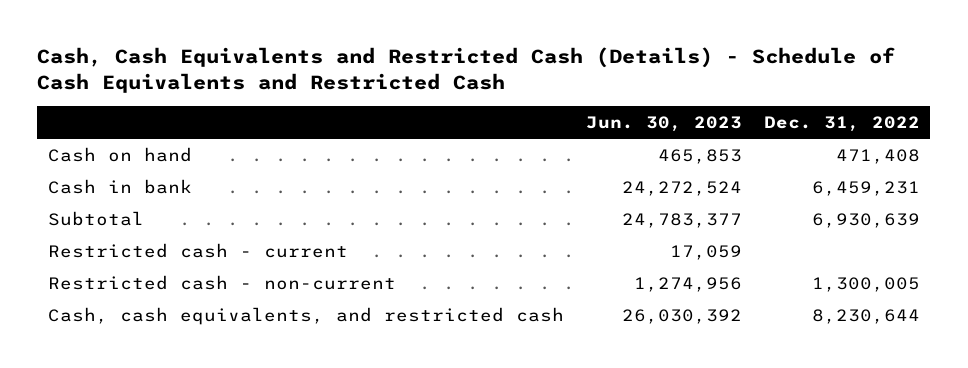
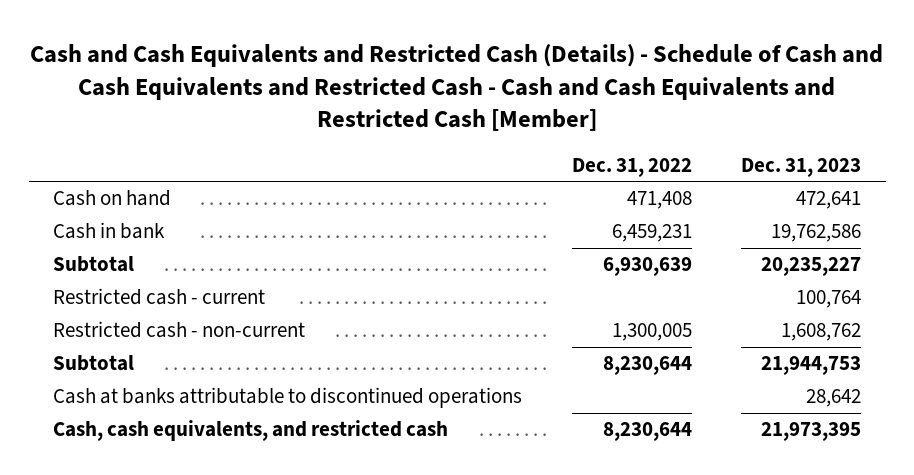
- Cash, Cash Equivalents and Restricted Cash (Details) - Schedule of Cash Equivalents and Restricted Cash
+ Cash and Cash Equivalents and Restricted Cash (Details) - Schedule of Cash and Cash Equivalents and Restricted Cash - Cash and Cash Equivalents and Restricted Cash [Member]
- | Jun. 30, 2023 | Dec. 31, 2022
+ | Dec. 31, 2022 | Dec. 31, 2023
+ Subtotal | 8,230,644 | 21,944,753
+ Cash at banks attributable to discontinued operations | | 28,642

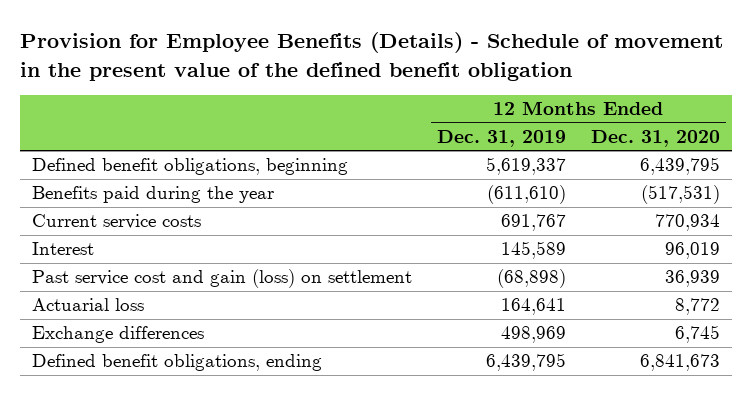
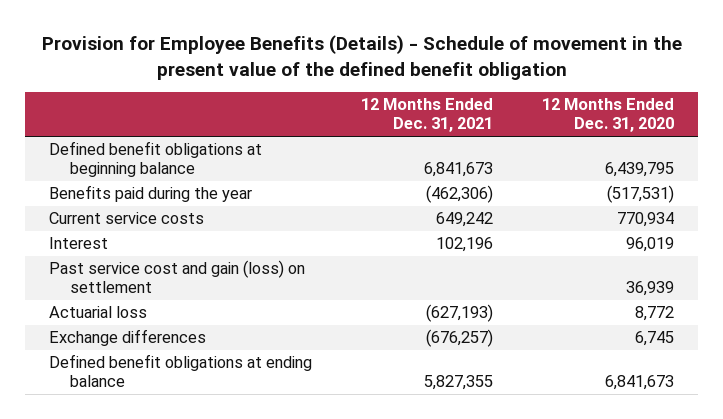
- | 12 Months Ended Dec. 31, 2019 | 12 Months Ended Dec. 31, 2020
+ | 12 Months Ended Dec. 31, 2021 | 12 Months Ended Dec. 31, 2020
- Defined benefit obligations, beginning | 5,619,337 | 6,439,795
+ Defined benefit obligations at beginning balance | 6,841,673 | 6,439,795
- Defined benefit obligations, ending | 6,439,795 | 6,841,673
+ Defined benefit obligations at ending balance | 5,827,355 | 6,841,673

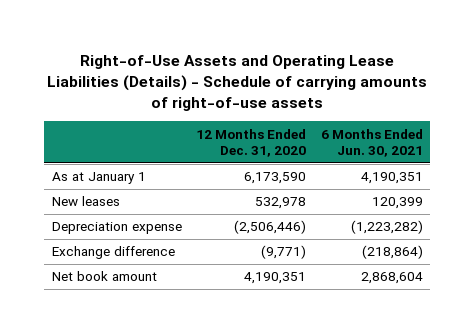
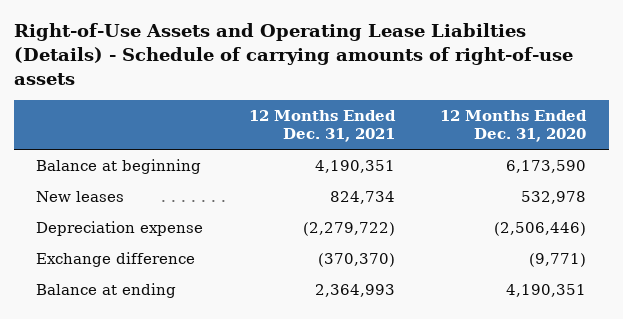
- Right-of-Use Assets and Operating Lease Liabilities (Details) - Schedule of carrying amounts of right-of-use assets
+ Right-of-Use Assets and Operating Lease Liabilties (Details) - Schedule of carrying amounts of right-of-use assets
- | 12 Months Ended Dec. 31, 2020 | 6 Months Ended Jun. 30, 2021
+ | 12 Months Ended Dec. 31, 2021 | 12 Months Ended Dec. 31, 2020
- As at January 1 | 6,173,590 | 4,190,351
+ Balance at beginning | 4,190,351 | 6,173,590
- Net book amount | 4,190,351 | 2,868,604
+ Balance at ending | 2,364,993 | 4,190,351

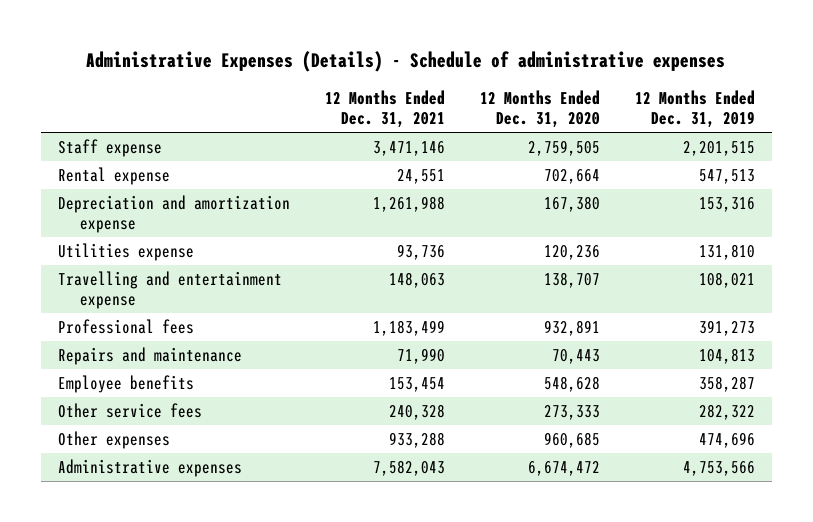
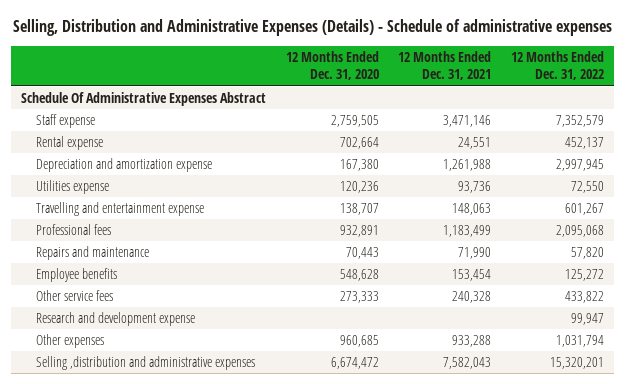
- Administrative Expenses (Details) - Schedule of administrative expenses
+ Selling, Distribution and Administrative Expenses (Details) - Schedule of administrative expenses
- | 12 Months Ended Dec. 31, 2021 | 12 Months Ended Dec. 31, 2020 | 12 Months Ended Dec. 31, 2019
+ | 12 Months Ended Dec. 31, 2020 | 12 Months Ended Dec. 31, 2021 | 12 Months Ended Dec. 31, 2022
+ Schedule Of Administrative Expenses Abstract
+ Research and development expense | | | 99,947
- Administrative expenses | 7,582,043 | 6,674,472 | 4,753,566
+ Selling ,distribution and administrative expenses | 6,674,472 | 7,582,043 | 15,320,201

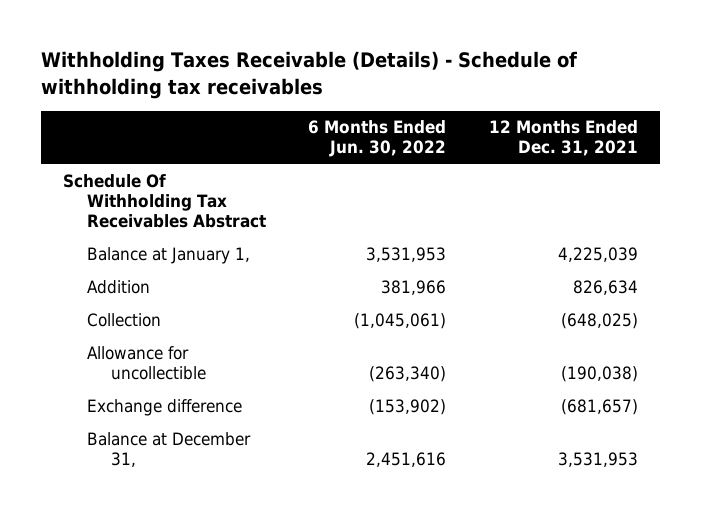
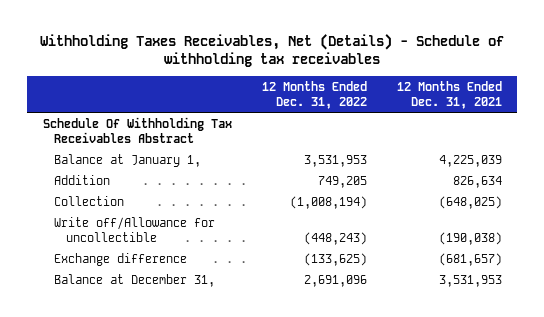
- Withholding Taxes Receivable (Details) - Schedule of withholding tax receivables
+ Withholding Taxes Receivables, Net (Details) - Schedule of withholding tax receivables
- | 6 Months Ended Jun. 30, 2022 | 12 Months Ended Dec. 31, 2021
+ | 12 Months Ended Dec. 31, 2022 | 12 Months Ended Dec. 31, 2021
- Allowance for uncollectible | (263,340) | (190,038)
+ Write off/Allowance for uncollectible | (448,243) | (190,038)

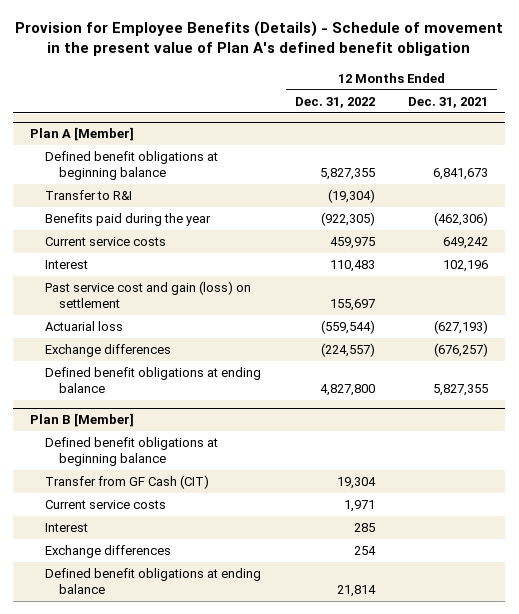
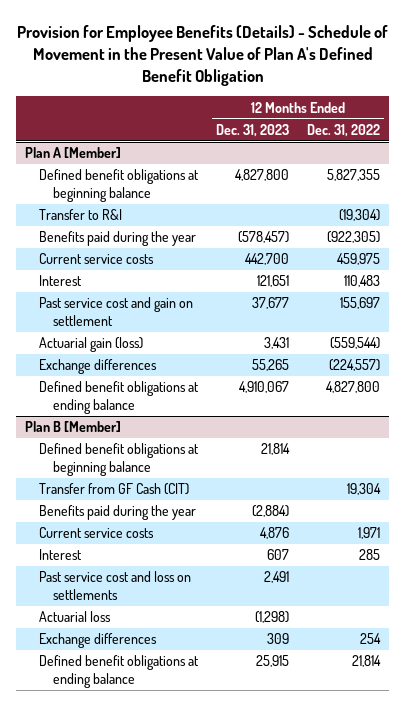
- Provision for Employee Benefits (Details) - Schedule of movement in the present value of Plan A's defined benefit obligation
+ Provision for Employee Benefits (Details) - Schedule of Movement in the Present Value of Plan A's Defined Benefit Obligation
- | 12 Months Ended Dec. 31, 2022 | 12 Months Ended Dec. 31, 2021
+ | 12 Months Ended Dec. 31, 2023 | 12 Months Ended Dec. 31, 2022
@ Plan A [Member]
- Past service cost and gain (loss) on settlement | 155,697 |
- Actuarial loss | (559,544) | (627,193)
+ Past service cost and gain on settlement | 37,677 | 155,697
+ Actuarial gain (loss) | 3,431 | (559,544)
@ Plan B [Member]
+ Benefits paid during the year | (2,884) |
+ Past service cost and loss on settlements | 2,491 |
+ Actuarial loss | (1,298) |

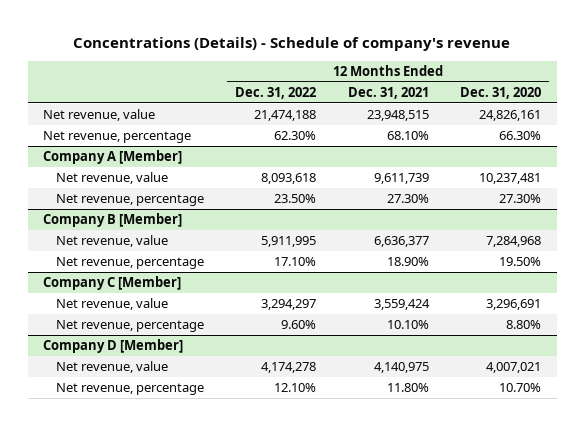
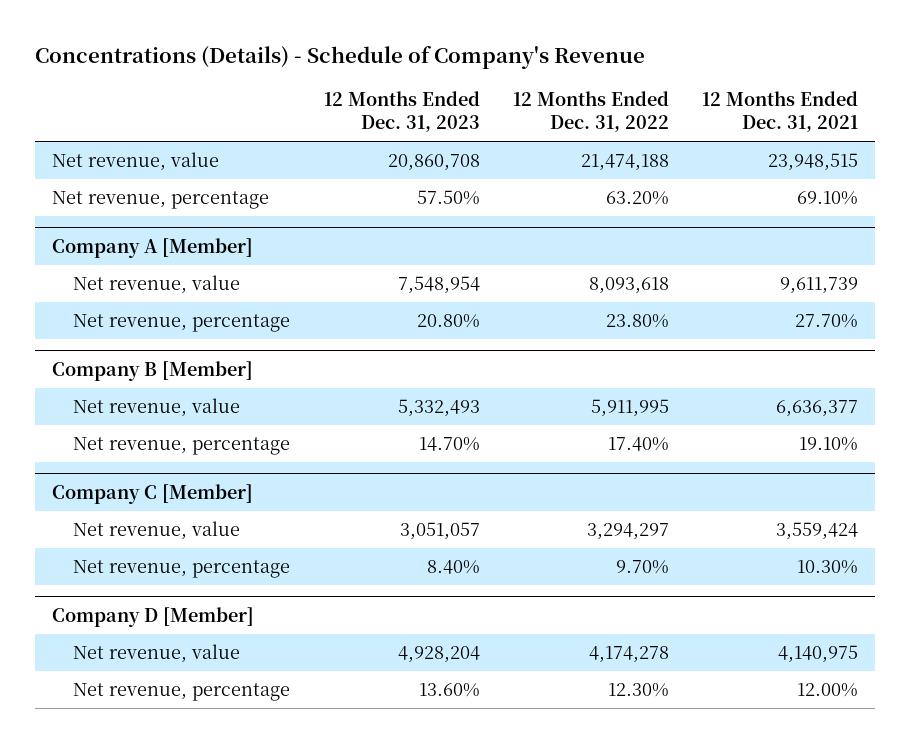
- Concentrations (Details) - Schedule of company's revenue
+ Concentrations (Details) - Schedule of Company's Revenue
- | 12 Months Ended Dec. 31, 2022 | 12 Months Ended Dec. 31, 2021 | 12 Months Ended Dec. 31, 2020
+ | 12 Months Ended Dec. 31, 2023 | 12 Months Ended Dec. 31, 2022 | 12 Months Ended Dec. 31, 2021
- Net revenue, percentage | 62.30% | 68.10% | 66.30%
+ Net revenue, percentage | 57.50% | 63.20% | 69.10%
@ Company A [Member]
- Net revenue, percentage | 23.50% | 27.30% | 27.30%
+ Net revenue, percentage | 20.80% | 23.80% | 27.70%
@ Company B [Member]
- Net revenue, percentage | 17.10% | 18.90% | 19.50%
+ Net revenue, percentage | 14.70% | 17.40% | 19.10%
@ Company C [Member]
- Net revenue, percentage | 9.60% | 10.10% | 8.80%
+ Net revenue, percentage | 8.40% | 9.70% | 10.30%
@ Company D [Member]
- Net revenue, percentage | 12.10% | 11.80% | 10.70%
+ Net revenue, percentage | 13.60% | 12.30% | 12.00%

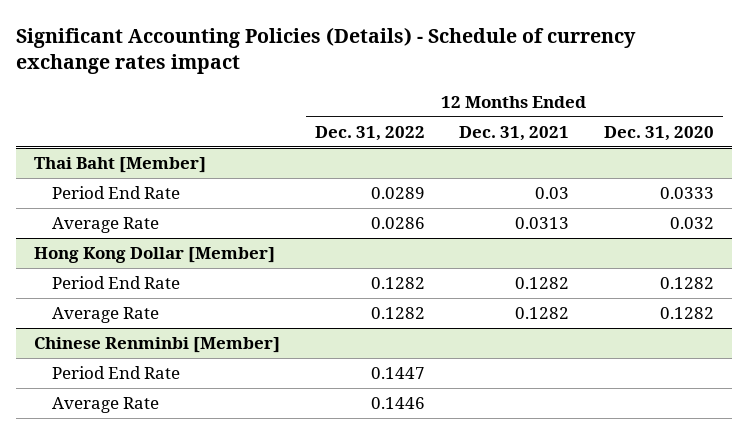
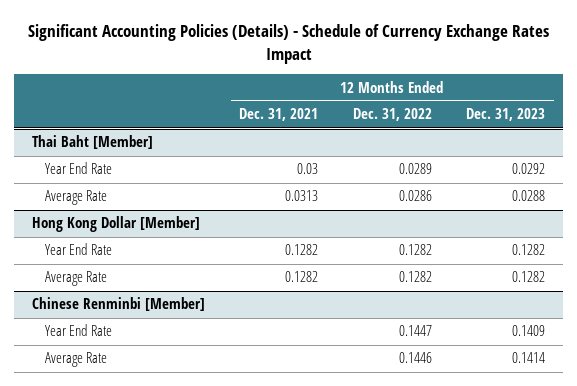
- Significant Accounting Policies (Details) - Schedule of currency exchange rates impact
+ Significant Accounting Policies (Details) - Schedule of Currency Exchange Rates Impact
- | 12 Months Ended Dec. 31, 2022 | 12 Months Ended Dec. 31, 2021 | 12 Months Ended Dec. 31, 2020
+ | 12 Months Ended Dec. 31, 2021 | 12 Months Ended Dec. 31, 2022 | 12 Months Ended Dec. 31, 2023
@ Thai Baht [Member]
- Period End Rate | 0.0289 | 0.03 | 0.0333
+ Year End Rate | 0.03 | 0.0289 | 0.0292
@ Hong Kong Dollar [Member]
- Period End Rate | 0.1282 | 0.1282 | 0.1282
+ Year End Rate | 0.1282 | 0.1282 | 0.1282
@ Chinese Renminbi [Member]
- Period End Rate | 0.1447 | |
+ Year End Rate | | 0.1447 | 0.1409

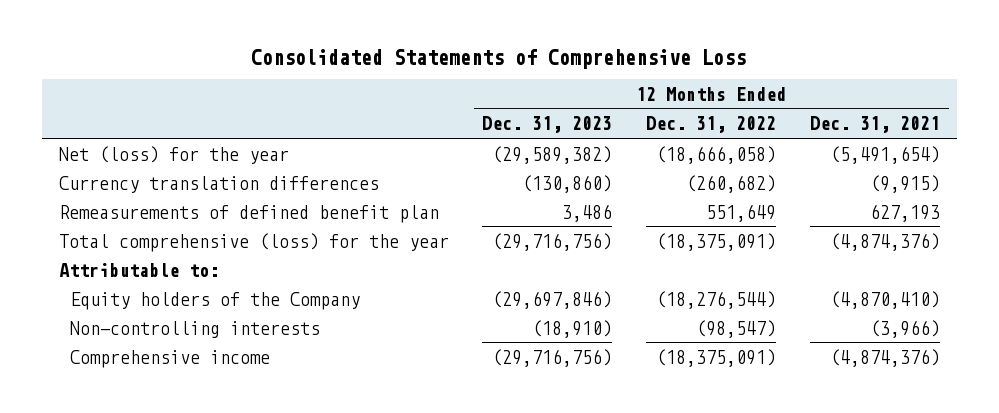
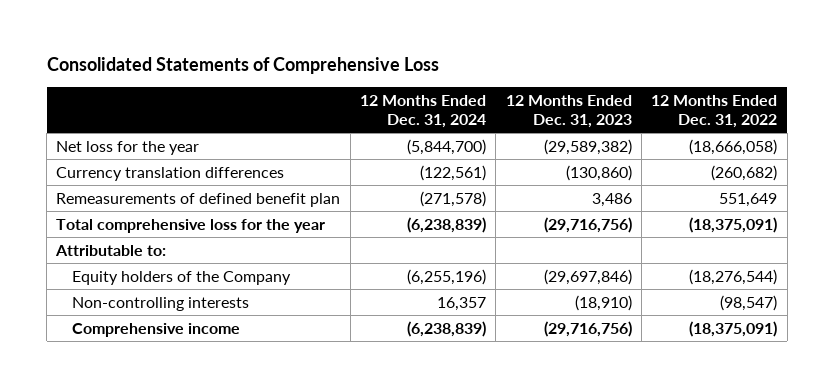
- | 12 Months Ended Dec. 31, 2023 | 12 Months Ended Dec. 31, 2022 | 12 Months Ended Dec. 31, 2021
+ | 12 Months Ended Dec. 31, 2024 | 12 Months Ended Dec. 31, 2023 | 12 Months Ended Dec. 31, 2022
- Net (loss) for the year | (29,589,382) | (18,666,058) | (5,491,654)
+ Net loss for the year | (5,844,700) | (29,589,382) | (18,666,058)
- Total comprehensive (loss) for the year | (29,716,756) | (18,375,091) | (4,874,376)
+ Total comprehensive loss for the year | (6,238,839) | (29,716,756) | (18,375,091)

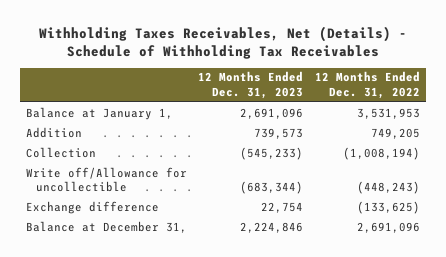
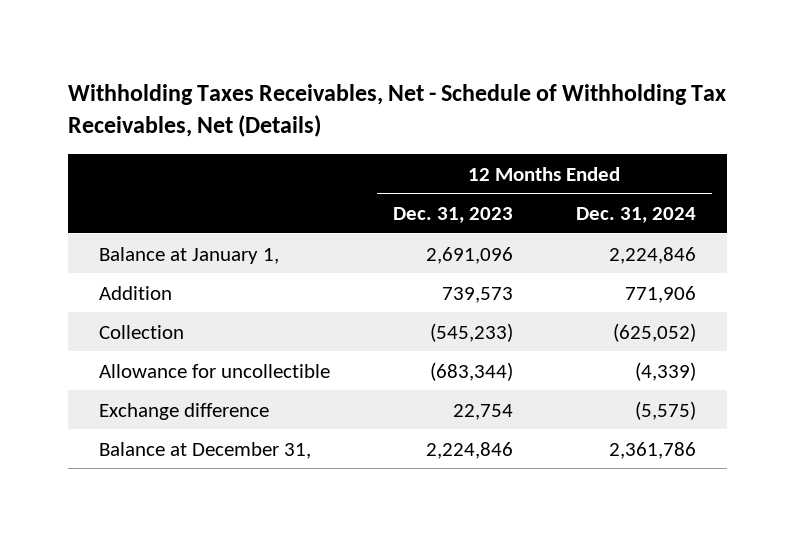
- Withholding Taxes Receivables, Net (Details) - Schedule of Withholding Tax Receivables
+ Withholding Taxes Receivables, Net - Schedule of Withholding Tax Receivables, Net (Details)
- | 12 Months Ended Dec. 31, 2023 | 12 Months Ended Dec. 31, 2022
+ | 12 Months Ended Dec. 31, 2023 | 12 Months Ended Dec. 31, 2024
- Write off/Allowance for uncollectible | (683,344) | (448,243)
+ Allowance for uncollectible | (683,344) | (4,339)

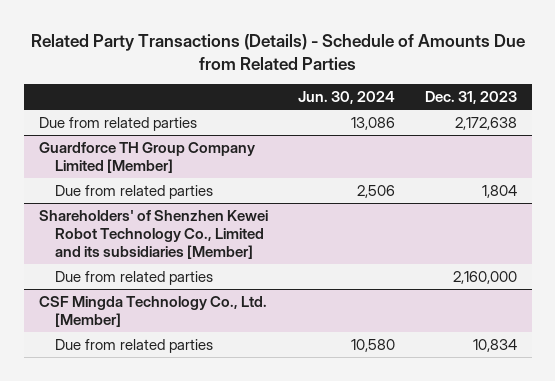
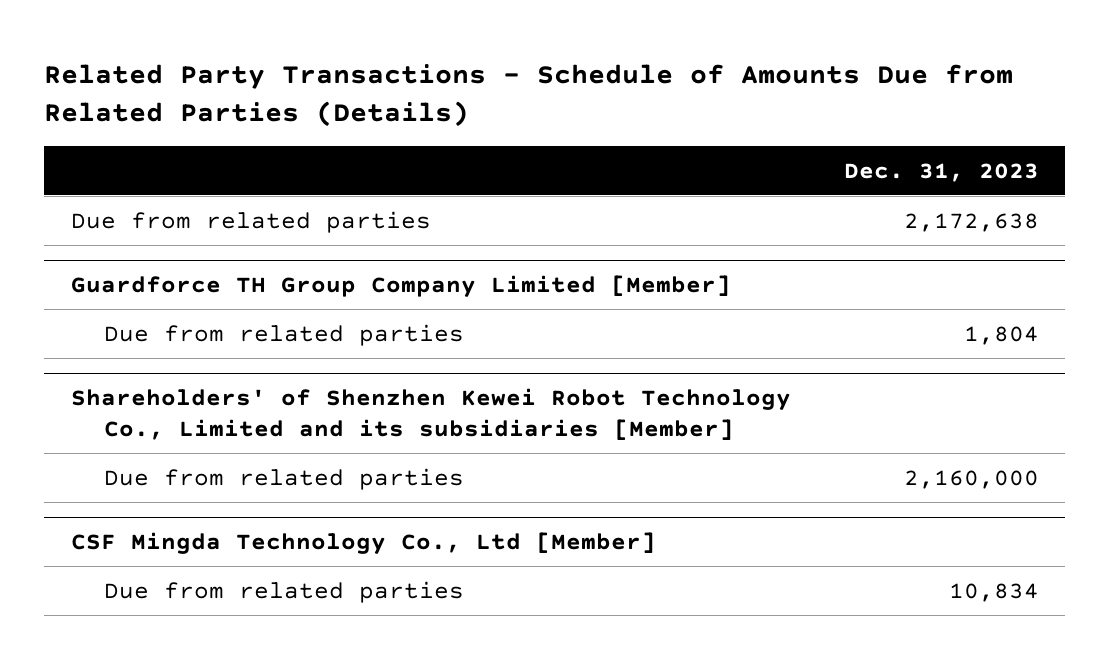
- Related Party Transactions (Details) - Schedule of Amounts Due from Related Parties
+ Related Party Transactions - Schedule of Amounts Due from Related Parties (Details)
- | Jun. 30, 2024 | Dec. 31, 2023
+ | Dec. 31, 2023
- CSF Mingda Technology Co., Ltd. [Member]
+ CSF Mingda Technology Co., Ltd [Member]

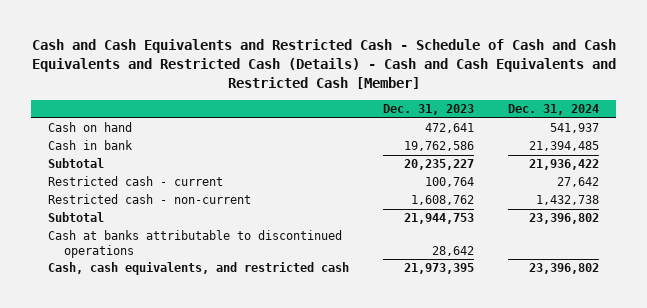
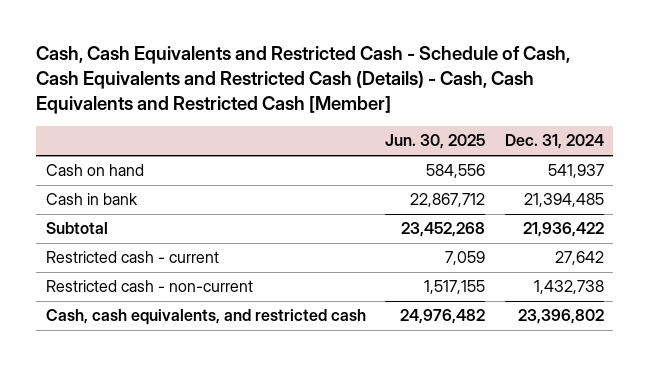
- Cash and Cash Equivalents and Restricted Cash - Schedule of Cash and Cash Equivalents and Restricted Cash (Details) - Cash and Cash Equivalents and Restricted Cash [Member]
+ Cash, Cash Equivalents and Restricted Cash - Schedule of Cash, Cash Equivalents and Restricted Cash (Details) - Cash, Cash Equivalents and Restricted Cash [Member]
- | Dec. 31, 2023 | Dec. 31, 2024
+ | Jun. 30, 2025 | Dec. 31, 2024
- Subtotal | 21,944,753 | 23,396,802
- Cash at banks attributable to discontinued operations | 28,642 |

